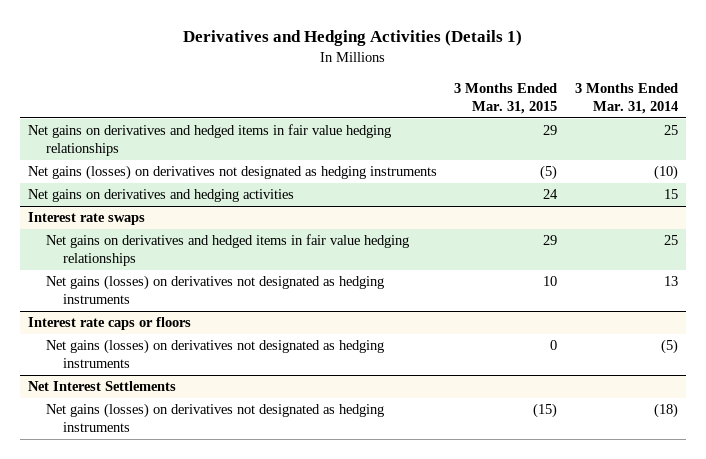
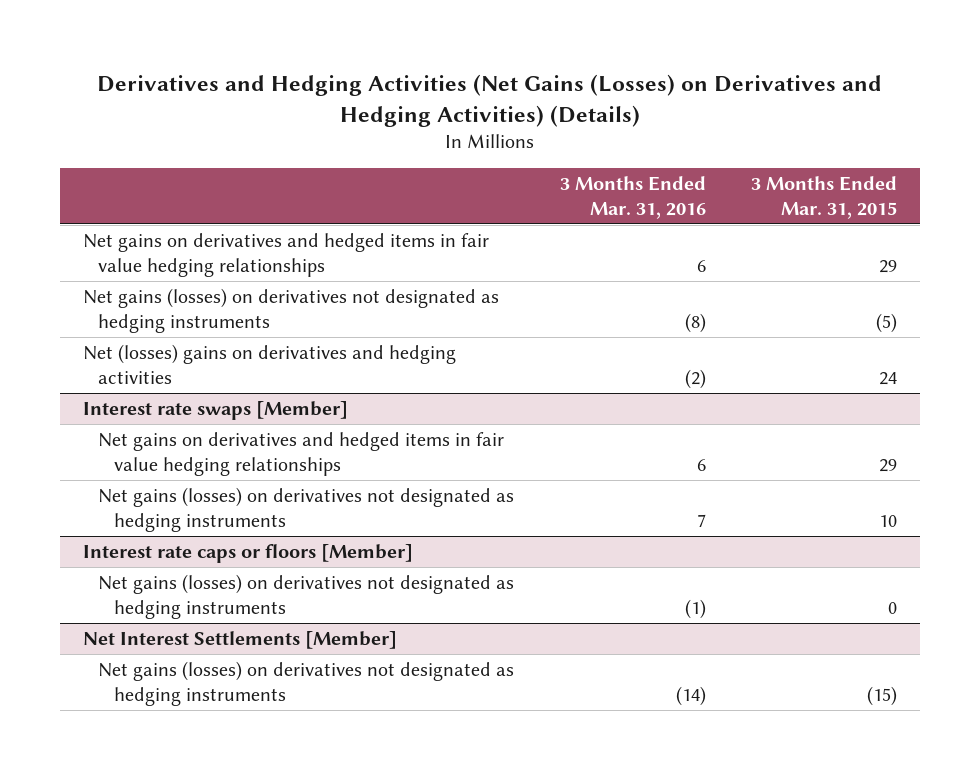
- Derivatives and Hedging Activities (Details 1)
+ Derivatives and Hedging Activities (Net Gains (Losses) on Derivatives and Hedging Activities) (Details)
- | 3 Months Ended Mar. 31, 2015 | 3 Months Ended Mar. 31, 2014
+ | 3 Months Ended Mar. 31, 2016 | 3 Months Ended Mar. 31, 2015
- Net gains on derivatives and hedging activities | 24 | 15
- Interest rate swaps
+ Net (losses) gains on derivatives and hedging activities | (2) | 24
+ Interest rate swaps [Member]
- Interest rate caps or floors
+ Interest rate caps or floors [Member]
- Net Interest Settlements
+ Net Interest Settlements [Member]

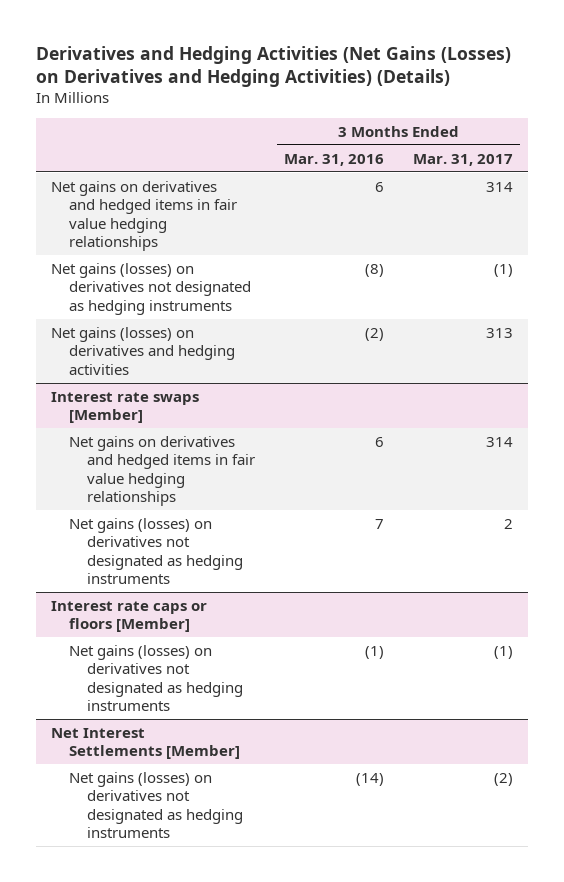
- | 3 Months Ended Mar. 31, 2016 | 3 Months Ended Mar. 31, 2015
+ | 3 Months Ended Mar. 31, 2016 | 3 Months Ended Mar. 31, 2017
- Net (losses) gains on derivatives and hedging activities | (2) | 24
+ Net gains (losses) on derivatives and hedging activities | (2) | 313

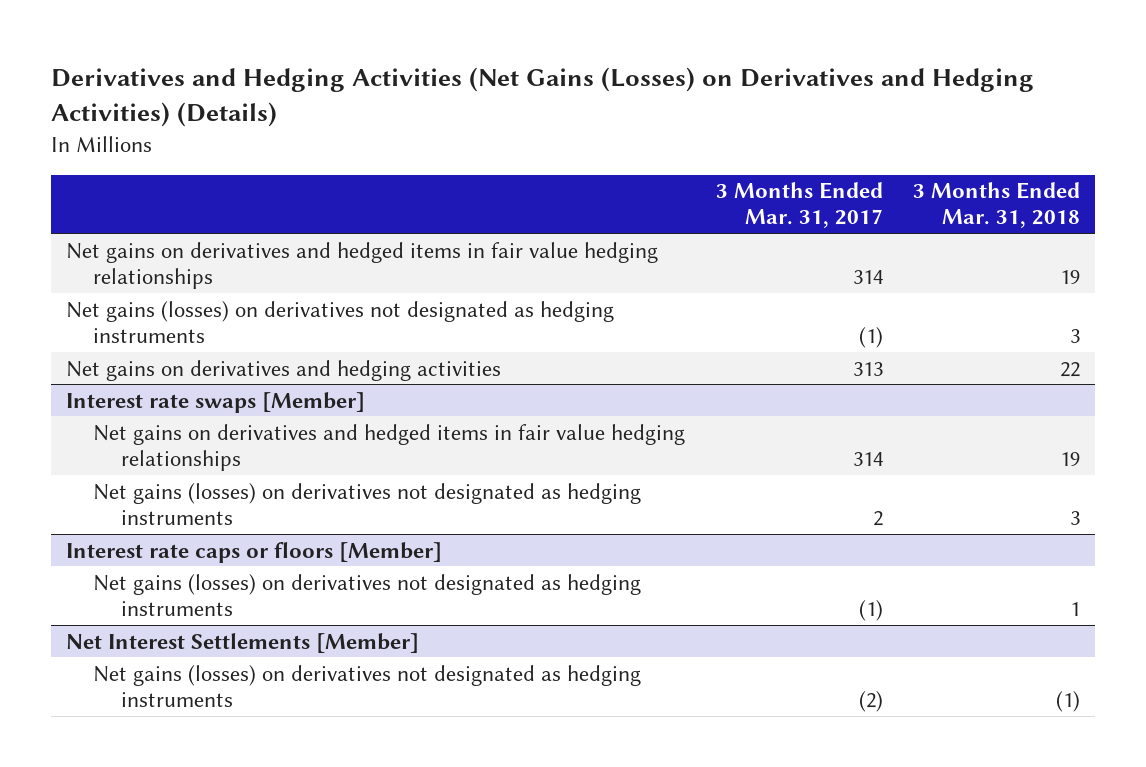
- | 3 Months Ended Mar. 31, 2016 | 3 Months Ended Mar. 31, 2017
+ | 3 Months Ended Mar. 31, 2017 | 3 Months Ended Mar. 31, 2018
- Net gains (losses) on derivatives and hedging activities | (2) | 313
+ Net gains on derivatives and hedging activities | 313 | 22

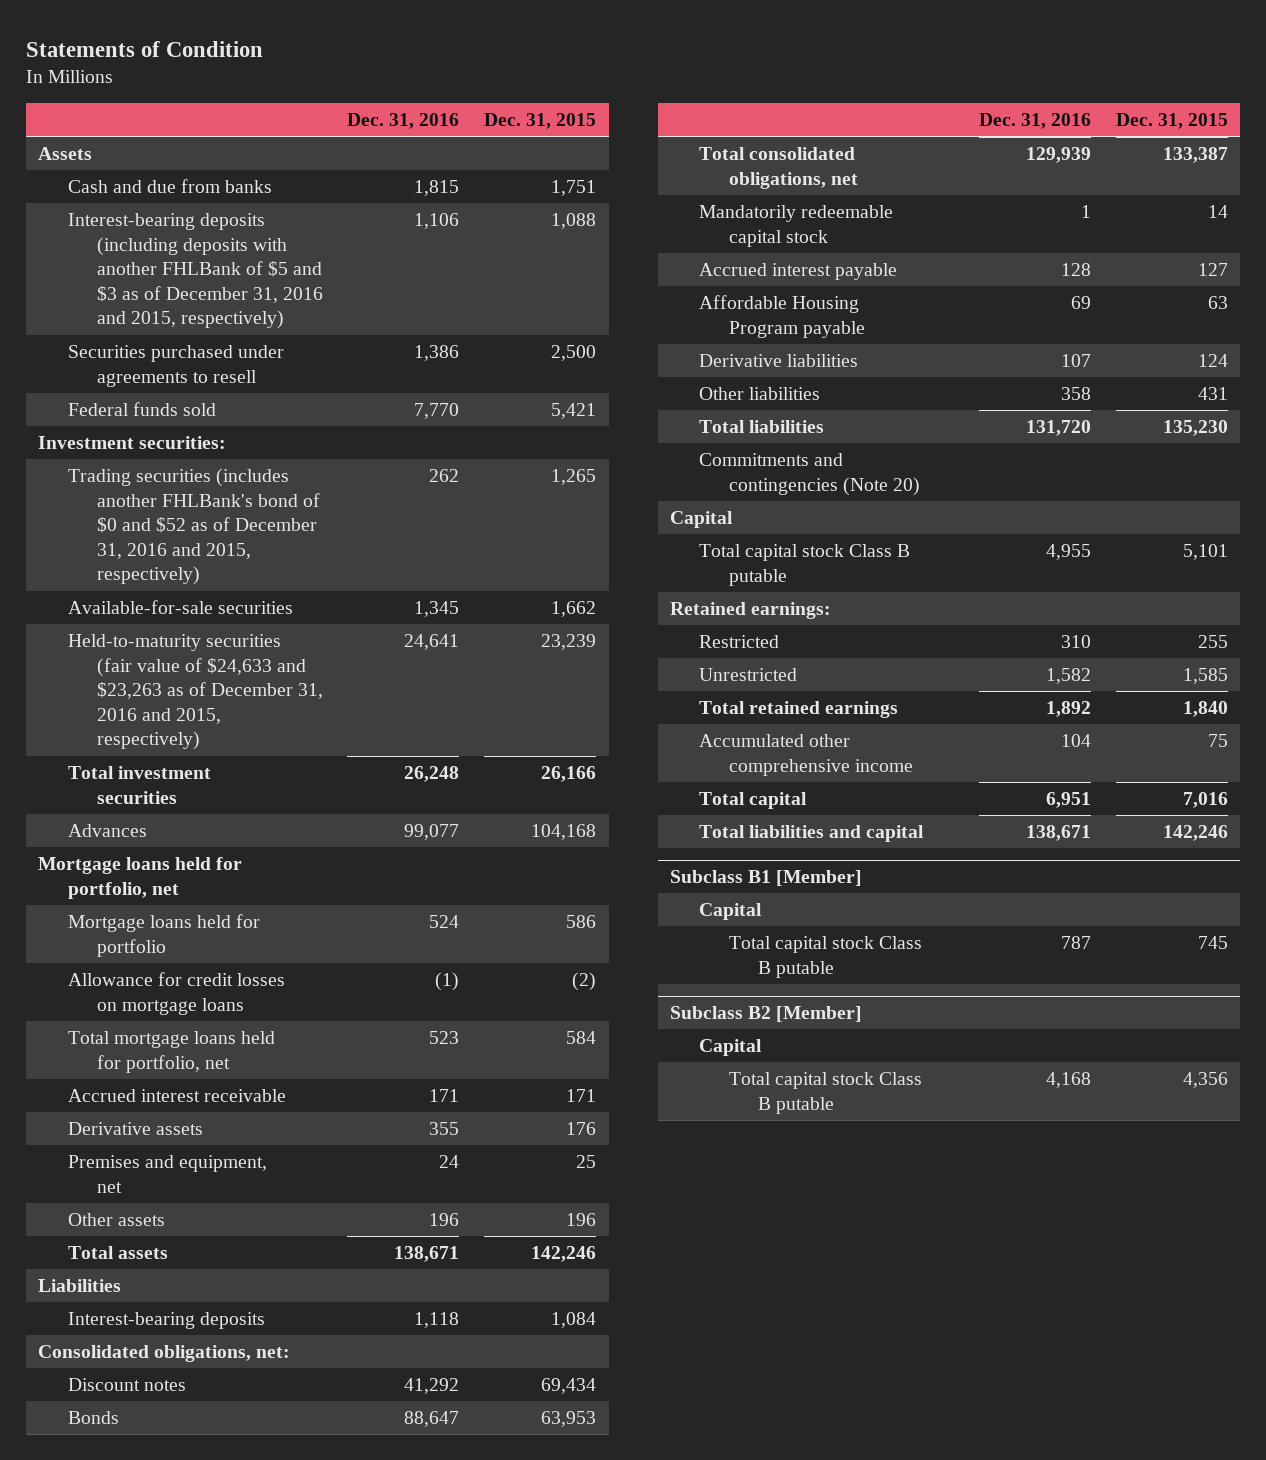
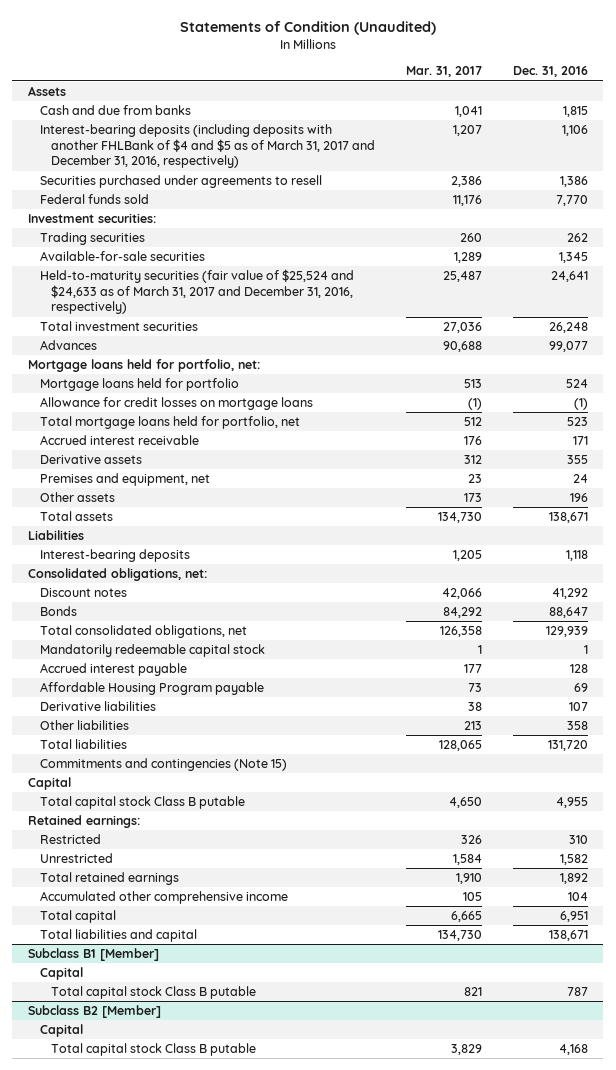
- Statements of Condition
+ Statements of Condition (Unaudited)
- | Dec. 31, 2016 | Dec. 31, 2015
+ | Mar. 31, 2017 | Dec. 31, 2016
- Interest-bearing deposits (including deposits with another FHLBank of $5 and $3 as of December 31, 2016 and 2015, respectively) | 1,106 | 1,088
+ Interest-bearing deposits (including deposits with another FHLBank of $4 and $5 as of March 31, 2017 and December 31, 2016, respectively) | 1,207 | 1,106
- Trading securities (includes another FHLBank's bond of $0 and $52 as of December 31, 2016 and 2015, respectively) | 262 | 1,265
+ Trading securities | 260 | 262
- Held-to-maturity securities (fair value of $24,633 and $23,263 as of December 31, 2016 and 2015, respectively) | 24,641 | 23,239
+ Held-to-maturity securities (fair value of $25,524 and $24,633 as of March 31, 2017 and December 31, 2016, respectively) | 25,487 | 24,641
- Mortgage loans held for portfolio, net
+ Mortgage loans held for portfolio, net:
- Commitments and contingencies (Note 20)
+ Commitments and contingencies (Note 15)

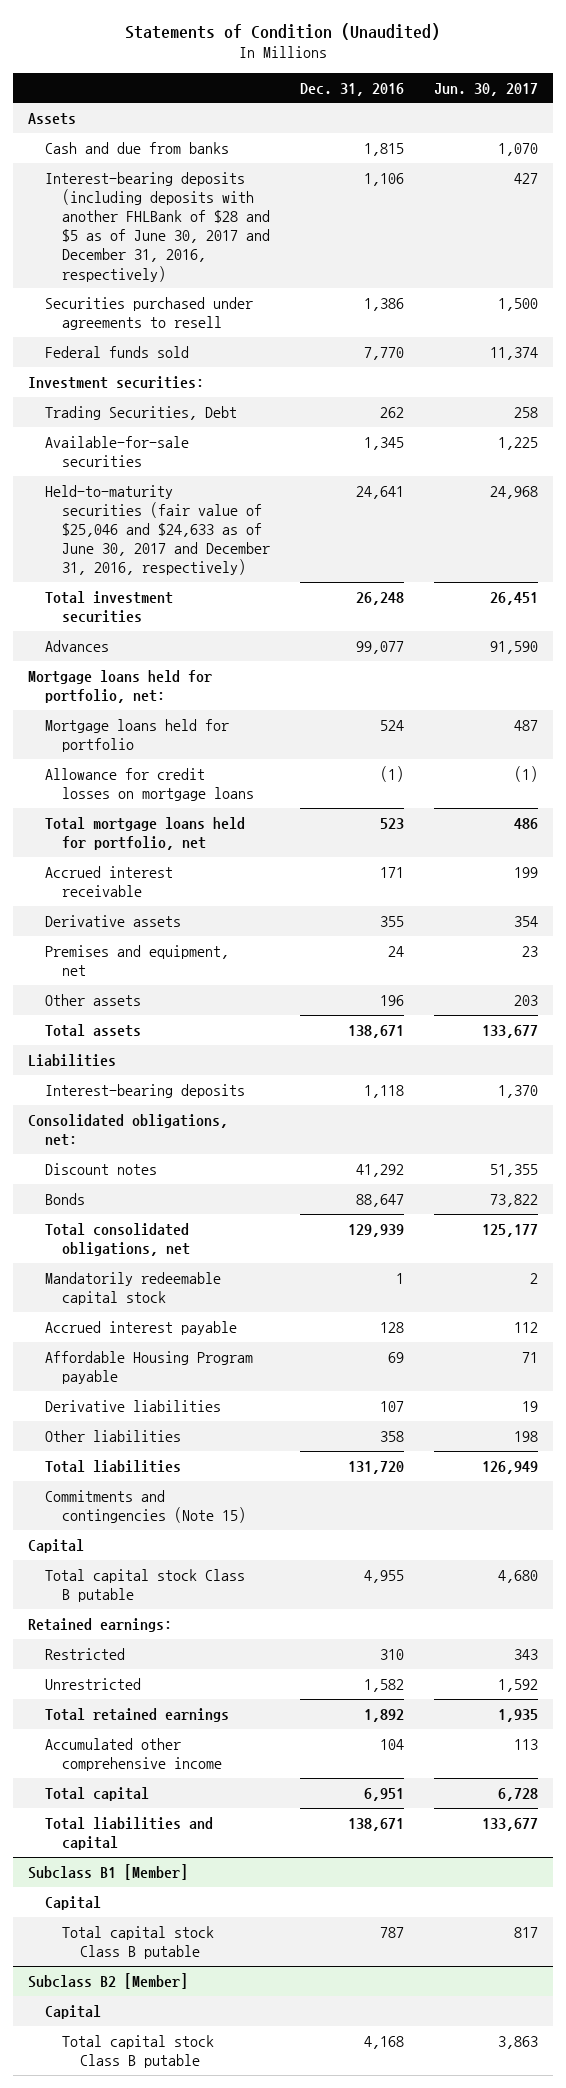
- | Mar. 31, 2017 | Dec. 31, 2016
+ | Dec. 31, 2016 | Jun. 30, 2017
- Interest-bearing deposits (including deposits with another FHLBank of $4 and $5 as of March 31, 2017 and December 31, 2016, respectively) | 1,207 | 1,106
+ Interest-bearing deposits (including deposits with another FHLBank of $28 and $5 as of June 30, 2017 and December 31, 2016, respectively) | 1,106 | 427
- Trading securities | 260 | 262
+ Trading Securities, Debt | 262 | 258
- Held-to-maturity securities (fair value of $25,524 and $24,633 as of March 31, 2017 and December 31, 2016, respectively) | 25,487 | 24,641
+ Held-to-maturity securities (fair value of $25,046 and $24,633 as of June 30, 2017 and December 31, 2016, respectively) | 24,641 | 24,968

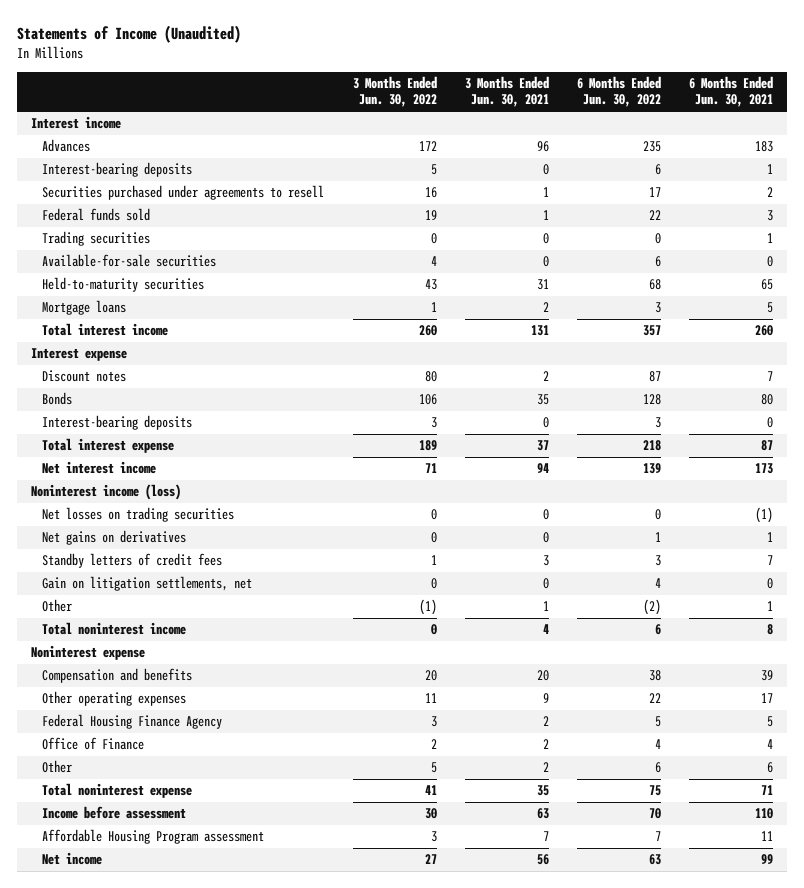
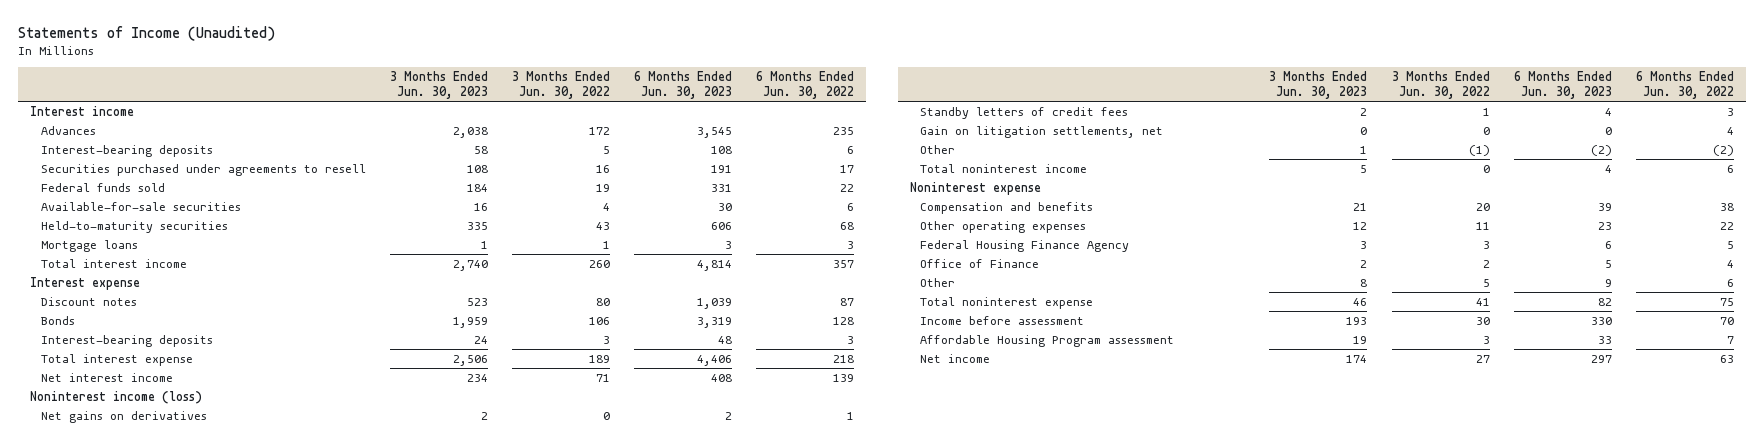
- | 3 Months Ended Jun. 30, 2022 | 3 Months Ended Jun. 30, 2021 | 6 Months Ended Jun. 30, 2022 | 6 Months Ended Jun. 30, 2021
+ | 3 Months Ended Jun. 30, 2023 | 3 Months Ended Jun. 30, 2022 | 6 Months Ended Jun. 30, 2023 | 6 Months Ended Jun. 30, 2022
- Trading securities | 0 | 0 | 0 | 1
- Net losses on trading securities | 0 | 0 | 0 | (1)

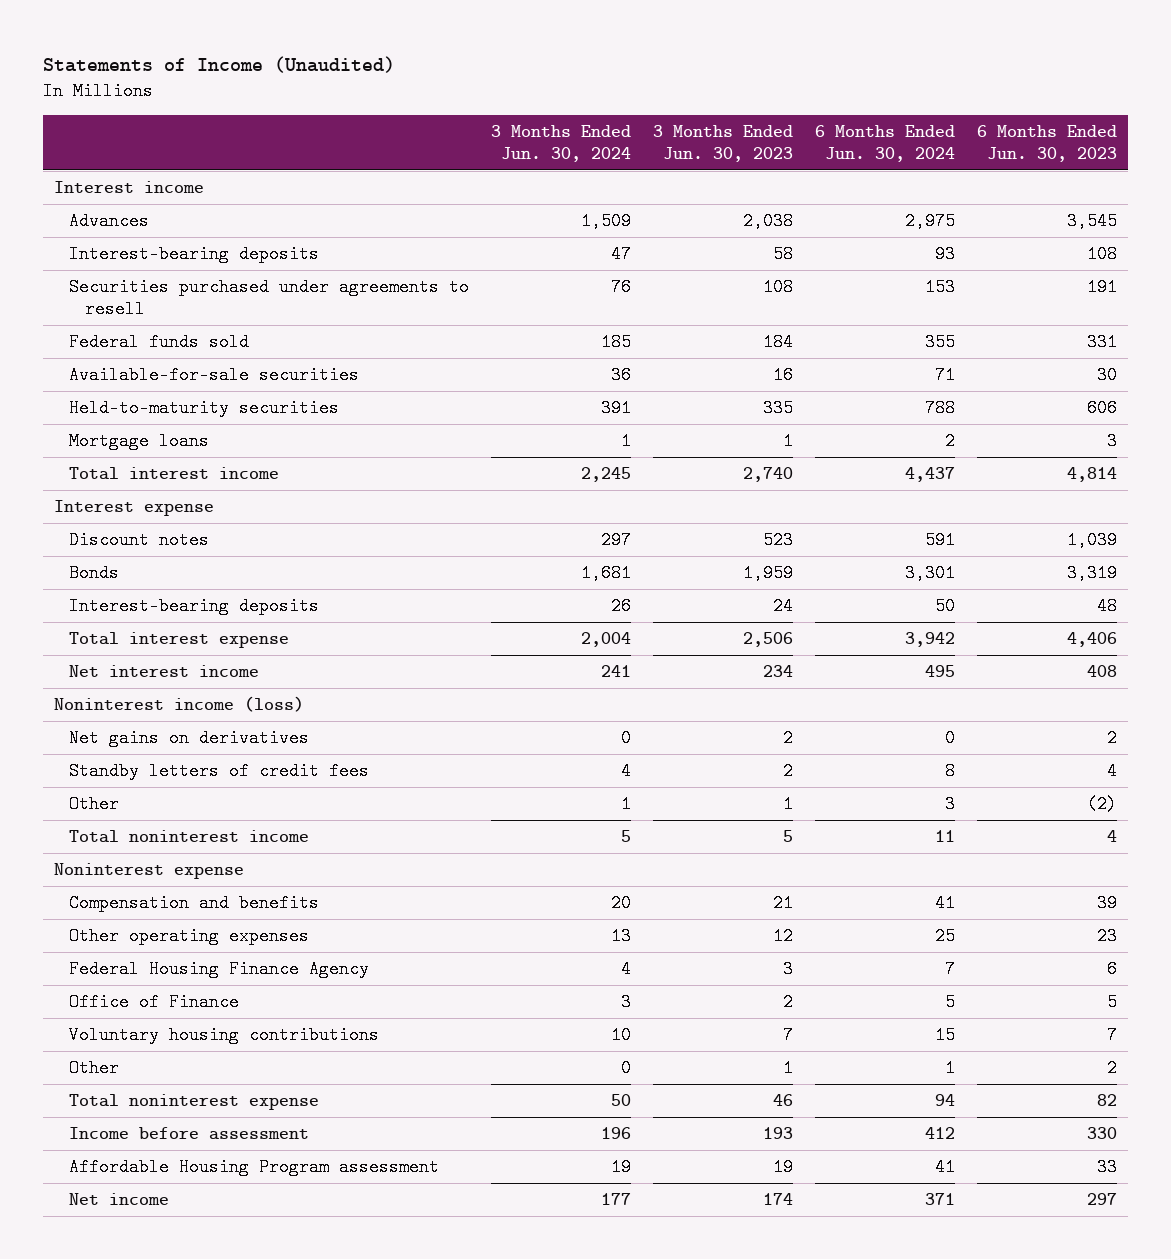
- | 3 Months Ended Jun. 30, 2023 | 3 Months Ended Jun. 30, 2022 | 6 Months Ended Jun. 30, 2023 | 6 Months Ended Jun. 30, 2022
+ | 3 Months Ended Jun. 30, 2024 | 3 Months Ended Jun. 30, 2023 | 6 Months Ended Jun. 30, 2024 | 6 Months Ended Jun. 30, 2023
- Gain on litigation settlements, net | 0 | 0 | 0 | 4
- Other | 8 | 5 | 9 | 6
+ Voluntary housing contributions | 10 | 7 | 15 | 7
+ Other | 0 | 1 | 1 | 2

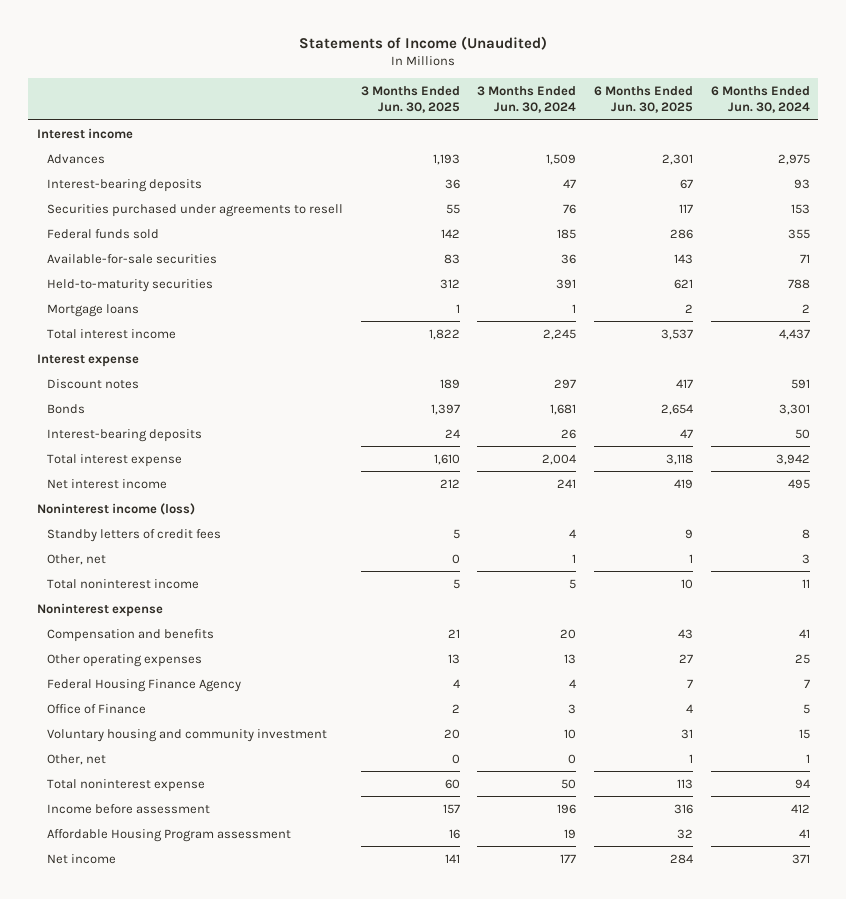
- | 3 Months Ended Jun. 30, 2024 | 3 Months Ended Jun. 30, 2023 | 6 Months Ended Jun. 30, 2024 | 6 Months Ended Jun. 30, 2023
+ | 3 Months Ended Jun. 30, 2025 | 3 Months Ended Jun. 30, 2024 | 6 Months Ended Jun. 30, 2025 | 6 Months Ended Jun. 30, 2024
- Net gains on derivatives | 0 | 2 | 0 | 2
- Other | 1 | 1 | 3 | (2)
+ Other, net | 0 | 1 | 1 | 3
- Voluntary housing contributions | 10 | 7 | 15 | 7
- Other | 0 | 1 | 1 | 2
+ Voluntary housing and community investment | 20 | 10 | 31 | 15
+ Other, net | 0 | 0 | 1 | 1

